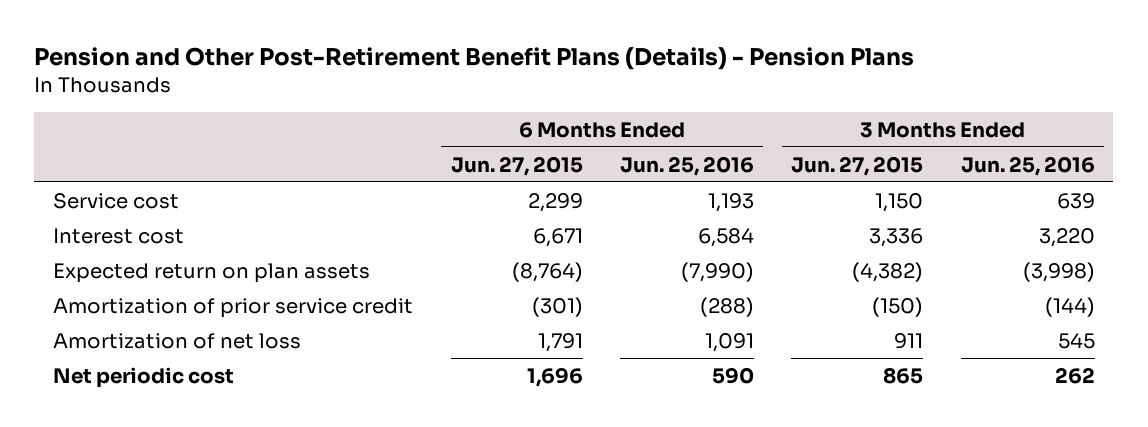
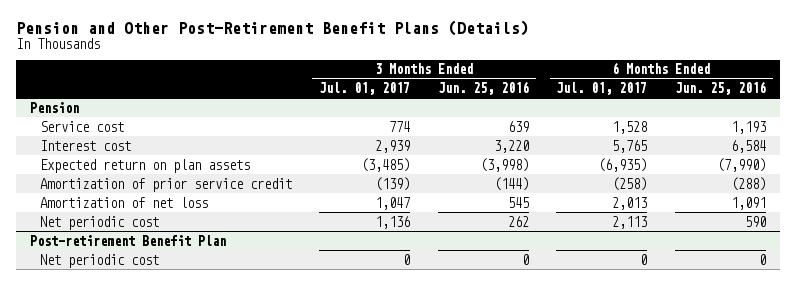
- Pension and Other Post-Retirement Benefit Plans (Details) - Pension Plans
+ Pension and Other Post-Retirement Benefit Plans (Details)
- | 6 Months Ended Jun. 27, 2015 | 6 Months Ended Jun. 25, 2016 | 3 Months Ended Jun. 27, 2015 | 3 Months Ended Jun. 25, 2016
+ | 3 Months Ended Jul. 01, 2017 | 3 Months Ended Jun. 25, 2016 | 6 Months Ended Jul. 01, 2017 | 6 Months Ended Jun. 25, 2016
+ Pension
+ Post-retirement Benefit Plan
+ Net periodic cost | 0 | 0 | 0 | 0

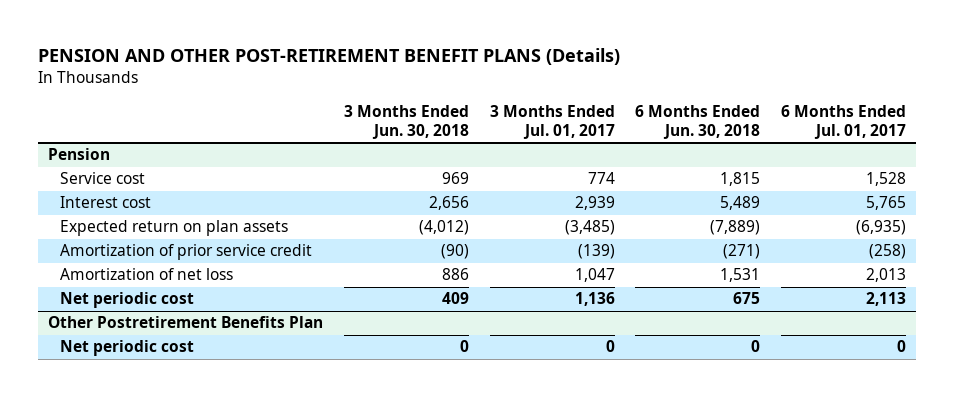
- Pension and Other Post-Retirement Benefit Plans (Details)
+ PENSION AND OTHER POST-RETIREMENT BENEFIT PLANS (Details)
- | 3 Months Ended Jul. 01, 2017 | 3 Months Ended Jun. 25, 2016 | 6 Months Ended Jul. 01, 2017 | 6 Months Ended Jun. 25, 2016
+ | 3 Months Ended Jun. 30, 2018 | 3 Months Ended Jul. 01, 2017 | 6 Months Ended Jun. 30, 2018 | 6 Months Ended Jul. 01, 2017
- Post-retirement Benefit Plan
+ Other Postretirement Benefits Plan

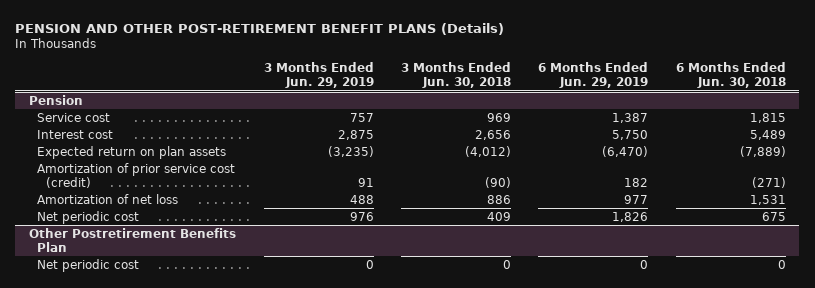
- | 3 Months Ended Jun. 30, 2018 | 3 Months Ended Jul. 01, 2017 | 6 Months Ended Jun. 30, 2018 | 6 Months Ended Jul. 01, 2017
+ | 3 Months Ended Jun. 29, 2019 | 3 Months Ended Jun. 30, 2018 | 6 Months Ended Jun. 29, 2019 | 6 Months Ended Jun. 30, 2018
@ Pension
- Amortization of prior service credit | (90) | (139) | (271) | (258)
+ Amortization of prior service cost (credit) | 91 | (90) | 182 | (271)

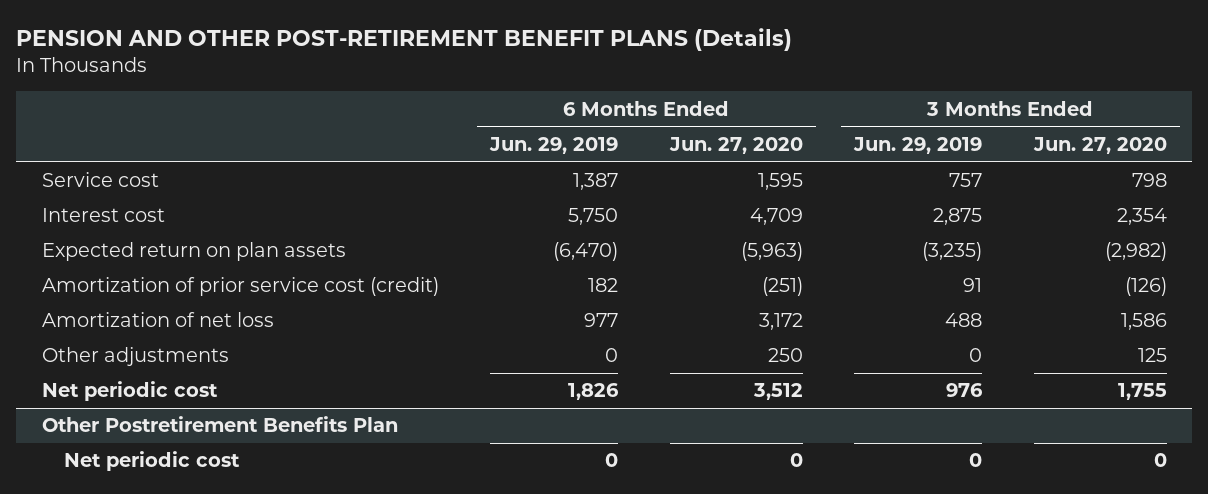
- | 3 Months Ended Jun. 29, 2019 | 3 Months Ended Jun. 30, 2018 | 6 Months Ended Jun. 29, 2019 | 6 Months Ended Jun. 30, 2018
+ | 6 Months Ended Jun. 29, 2019 | 6 Months Ended Jun. 27, 2020 | 3 Months Ended Jun. 29, 2019 | 3 Months Ended Jun. 27, 2020
- Pension
+ Other adjustments | 0 | 250 | 0 | 125

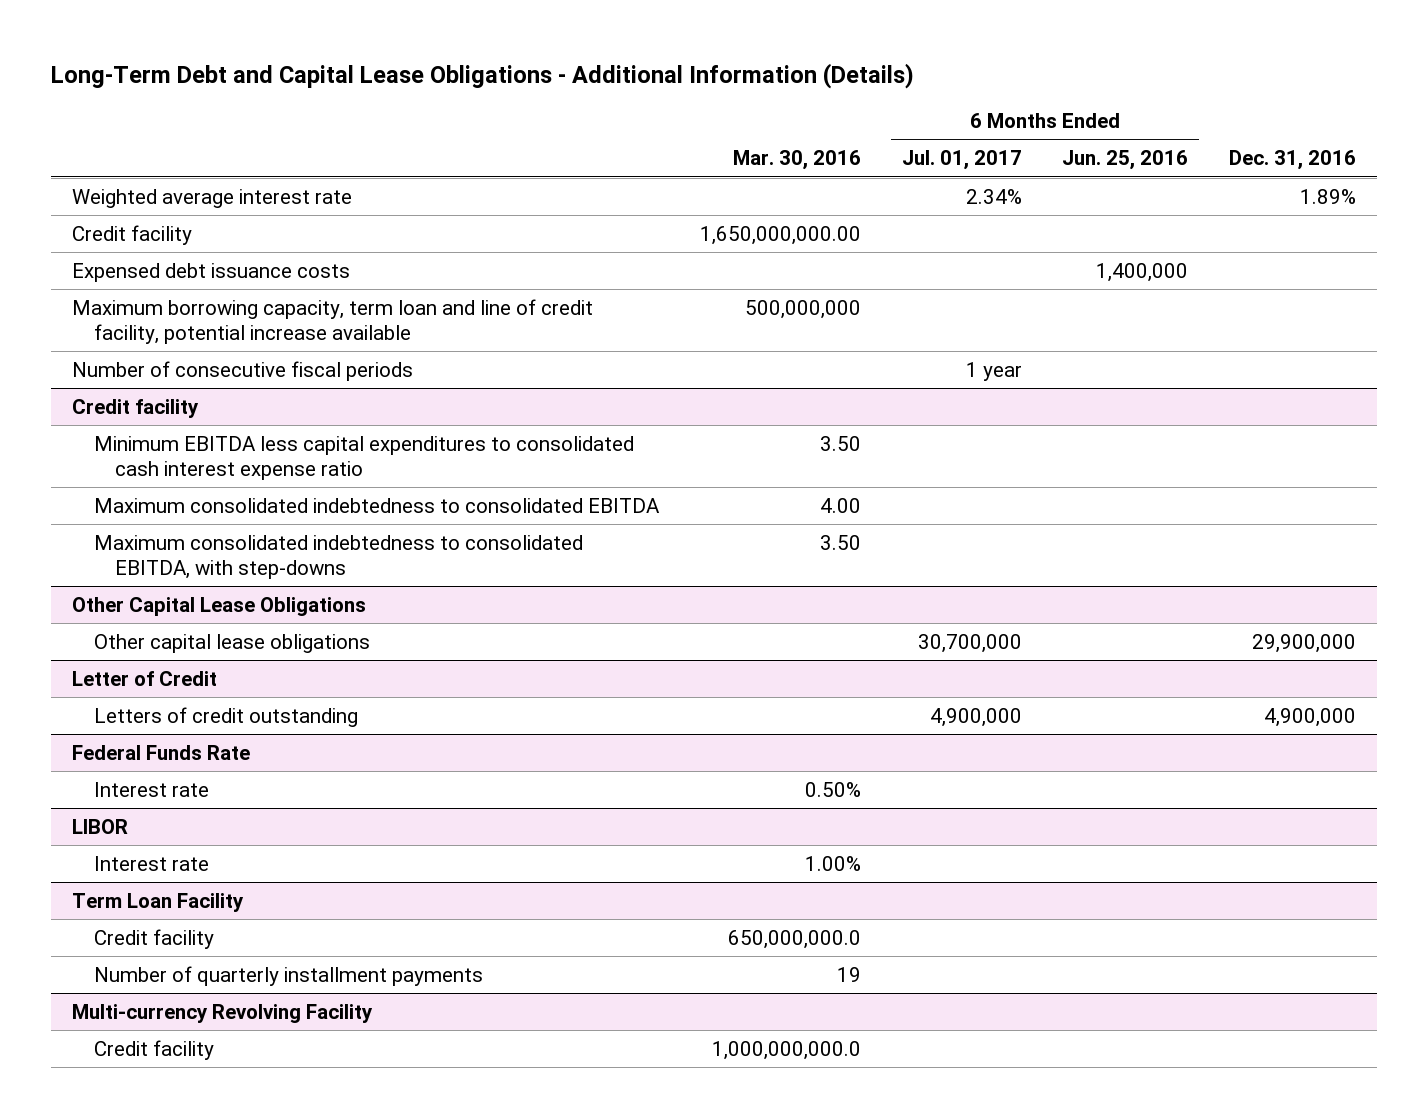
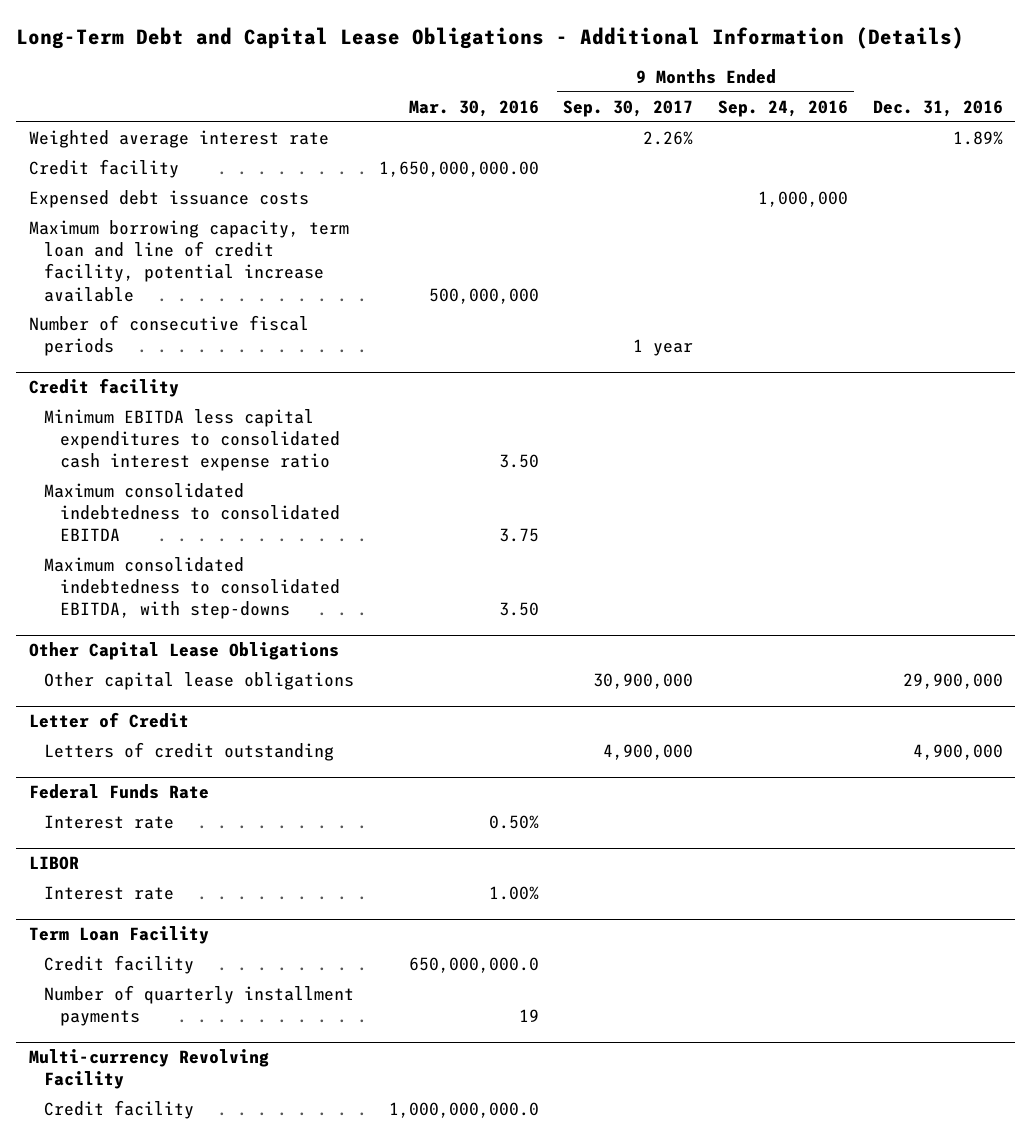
- | Mar. 30, 2016 | 6 Months Ended Jul. 01, 2017 | 6 Months Ended Jun. 25, 2016 | Dec. 31, 2016
+ | Mar. 30, 2016 | 9 Months Ended Sep. 30, 2017 | 9 Months Ended Sep. 24, 2016 | Dec. 31, 2016
@ Credit facility
- Maximum consolidated indebtedness to consolidated EBITDA | 4.00 | | |
+ Maximum consolidated indebtedness to consolidated EBITDA | 3.75 | | |

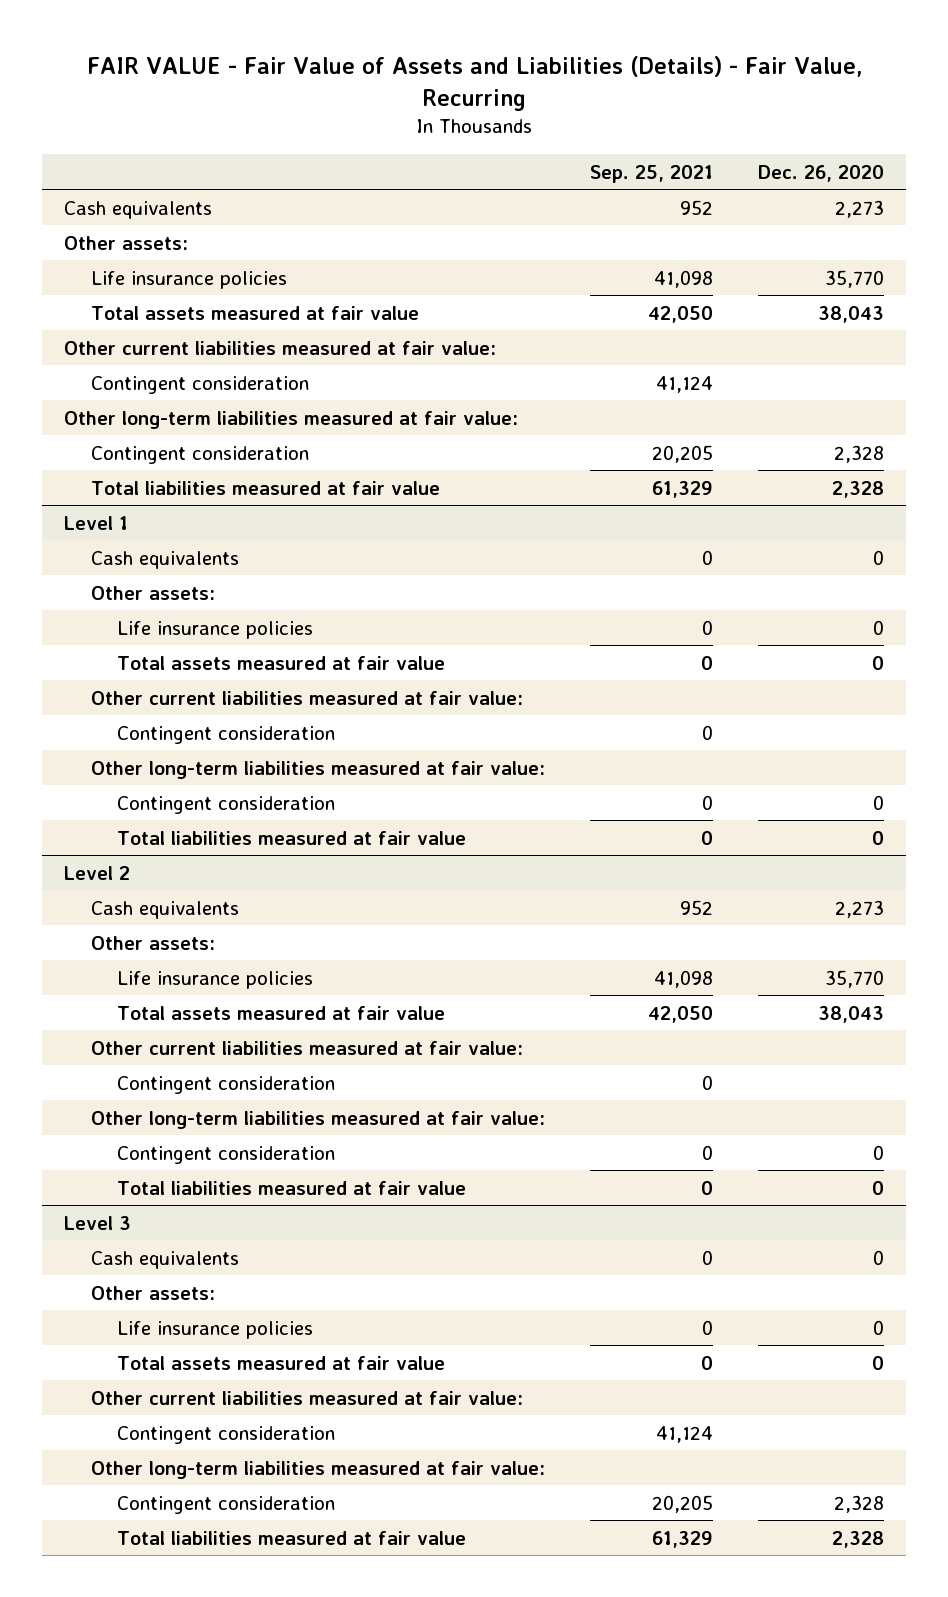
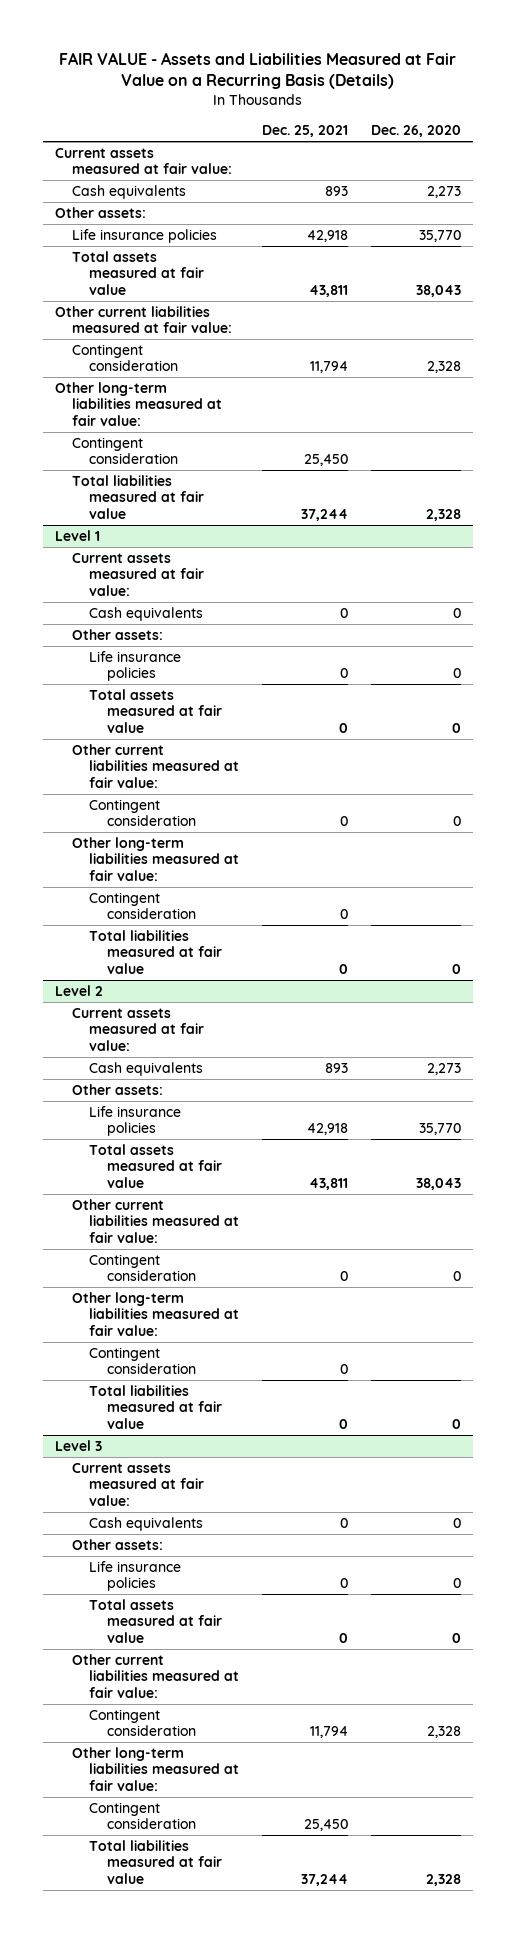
- FAIR VALUE - Fair Value of Assets and Liabilities (Details) - Fair Value, Recurring
+ FAIR VALUE - Assets and Liabilities Measured at Fair Value on a Recurring Basis (Details)
- | Sep. 25, 2021 | Dec. 26, 2020
+ | Dec. 25, 2021 | Dec. 26, 2020
+ Current assets measured at fair value:
moved down: Other long-term liabilities measured at fair value:
moved down: Contingent consideration | 25,450 |
@ Level 1
+ Current assets measured at fair value:
moved down: Other long-term liabilities measured at fair value:
moved down: Contingent consideration | 0 |
@ Level 2
+ Current assets measured at fair value:
moved down: Other long-term liabilities measured at fair value:
moved down: Contingent consideration | 0 |
@ Level 3
+ Current assets measured at fair value:
moved down: Other long-term liabilities measured at fair value:
moved down: Contingent consideration | 25,450 |

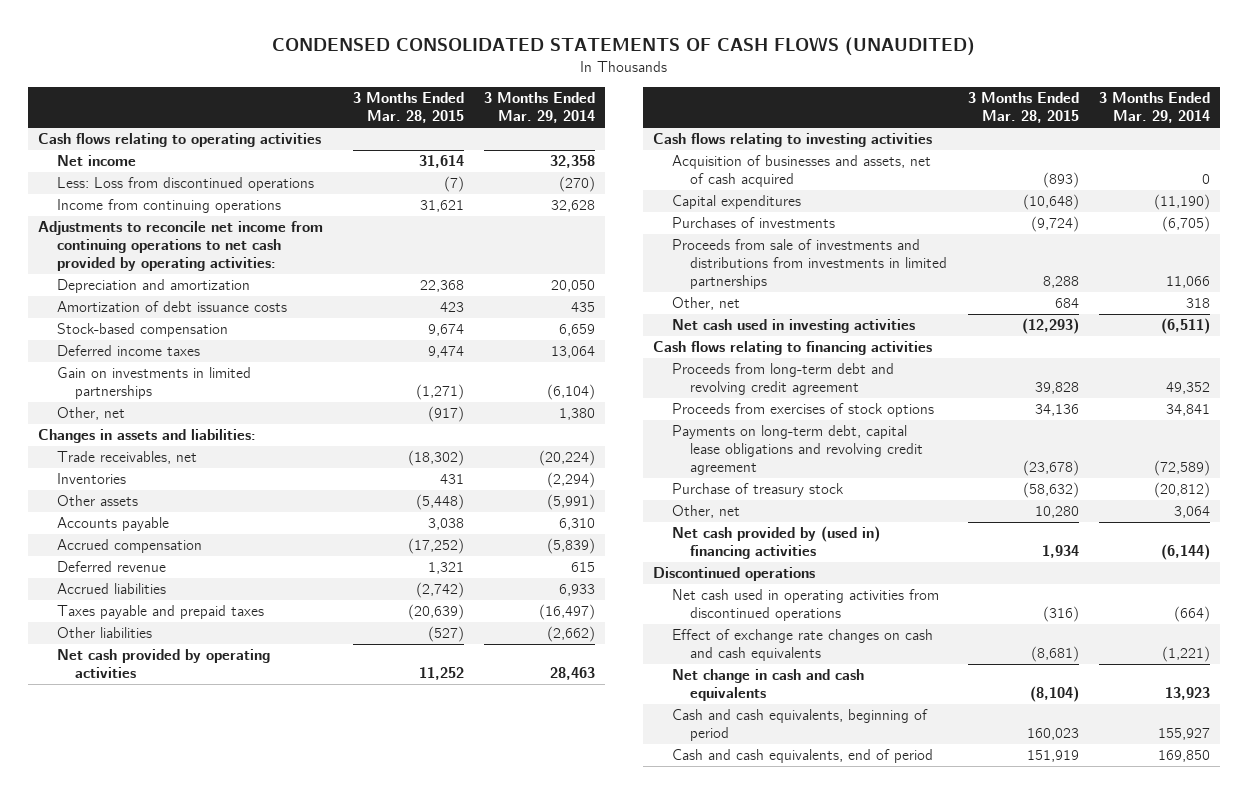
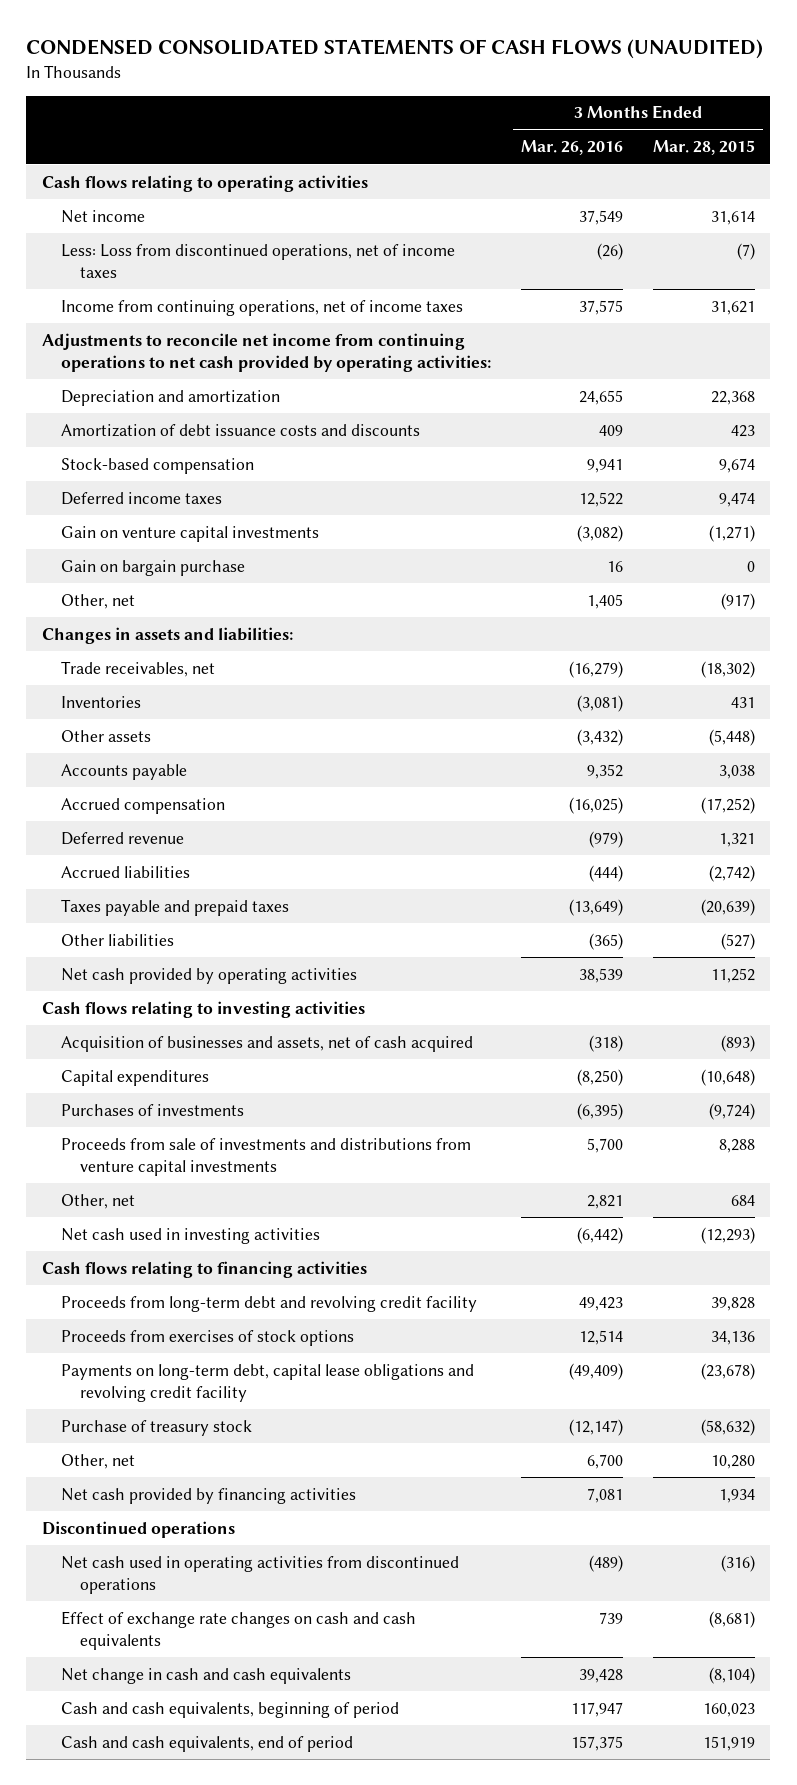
- | 3 Months Ended Mar. 28, 2015 | 3 Months Ended Mar. 29, 2014
+ | 3 Months Ended Mar. 26, 2016 | 3 Months Ended Mar. 28, 2015
- Less: Loss from discontinued operations | (7) | (270)
- Income from continuing operations | 31,621 | 32,628
+ Less: Loss from discontinued operations, net of income taxes | (26) | (7)
+ Income from continuing operations, net of income taxes | 37,575 | 31,621
- Amortization of debt issuance costs | 423 | 435
+ Amortization of debt issuance costs and discounts | 409 | 423
- Gain on investments in limited partnerships | (1,271) | (6,104)
+ Gain on venture capital investments | (3,082) | (1,271)
+ Gain on bargain purchase | 16 | 0
- Proceeds from sale of investments and distributions from investments in limited partnerships | 8,288 | 11,066
+ Proceeds from sale of investments and distributions from venture capital investments | 5,700 | 8,288
- Proceeds from long-term debt and revolving credit agreement | 39,828 | 49,352
+ Proceeds from long-term debt and revolving credit facility | 49,423 | 39,828
- Payments on long-term debt, capital lease obligations and revolving credit agreement | (23,678) | (72,589)
+ Payments on long-term debt, capital lease obligations and revolving credit facility | (49,409) | (23,678)
- Net cash provided by (used in) financing activities | 1,934 | (6,144)
+ Net cash provided by financing activities | 7,081 | 1,934

